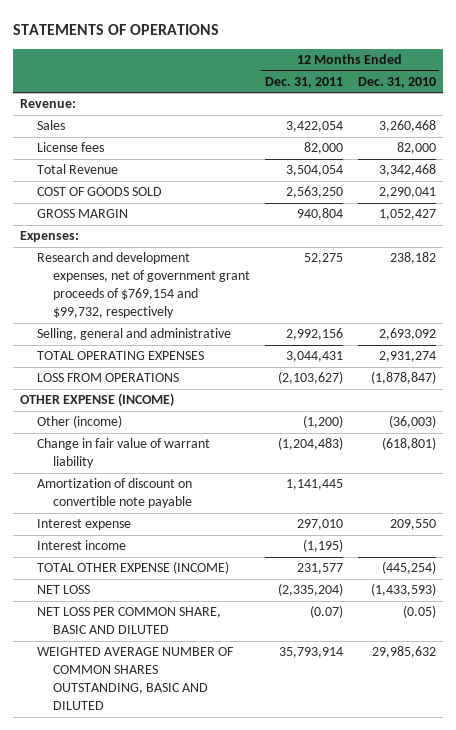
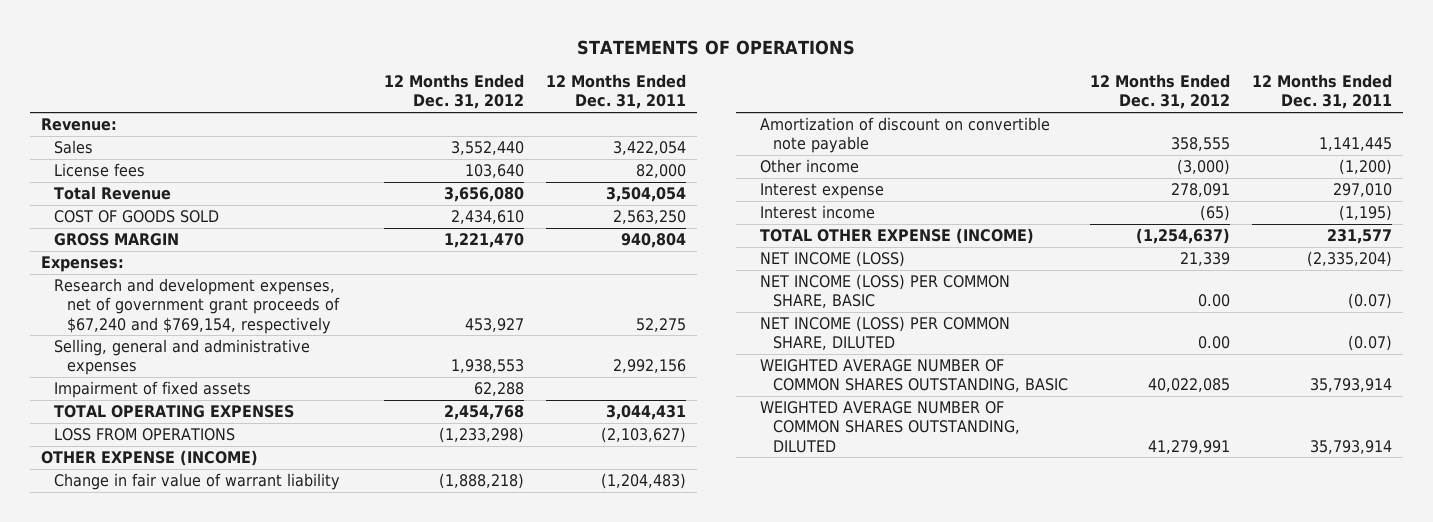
- | 12 Months Ended Dec. 31, 2011 | 12 Months Ended Dec. 31, 2010
+ | 12 Months Ended Dec. 31, 2012 | 12 Months Ended Dec. 31, 2011
- Research and development expenses, net of government grant proceeds of $769,154 and $99,732, respectively | 52,275 | 238,182
- Selling, general and administrative | 2,992,156 | 2,693,092
+ Research and development expenses, net of government grant proceeds of $67,240 and $769,154, respectively | 453,927 | 52,275
+ Selling, general and administrative expenses | 1,938,553 | 2,992,156
+ Impairment of fixed assets | 62,288 |
- Other (income) | (1,200) | (36,003)
+ Other income | (3,000) | (1,200)
- NET LOSS | (2,335,204) | (1,433,593)
- NET LOSS PER COMMON SHARE, BASIC AND DILUTED | (0.07) | (0.05)
- WEIGHTED AVERAGE NUMBER OF COMMON SHARES OUTSTANDING, BASIC AND DILUTED | 35,793,914 | 29,985,632
+ NET INCOME (LOSS) | 21,339 | (2,335,204)
+ NET INCOME (LOSS) PER COMMON SHARE, BASIC | 0.00 | (0.07)
+ NET INCOME (LOSS) PER COMMON SHARE, DILUTED | 0.00 | (0.07)
+ WEIGHTED AVERAGE NUMBER OF COMMON SHARES OUTSTANDING, BASIC | 40,022,085 | 35,793,914
+ WEIGHTED AVERAGE NUMBER OF COMMON SHARES OUTSTANDING, DILUTED | 41,279,991 | 35,793,914

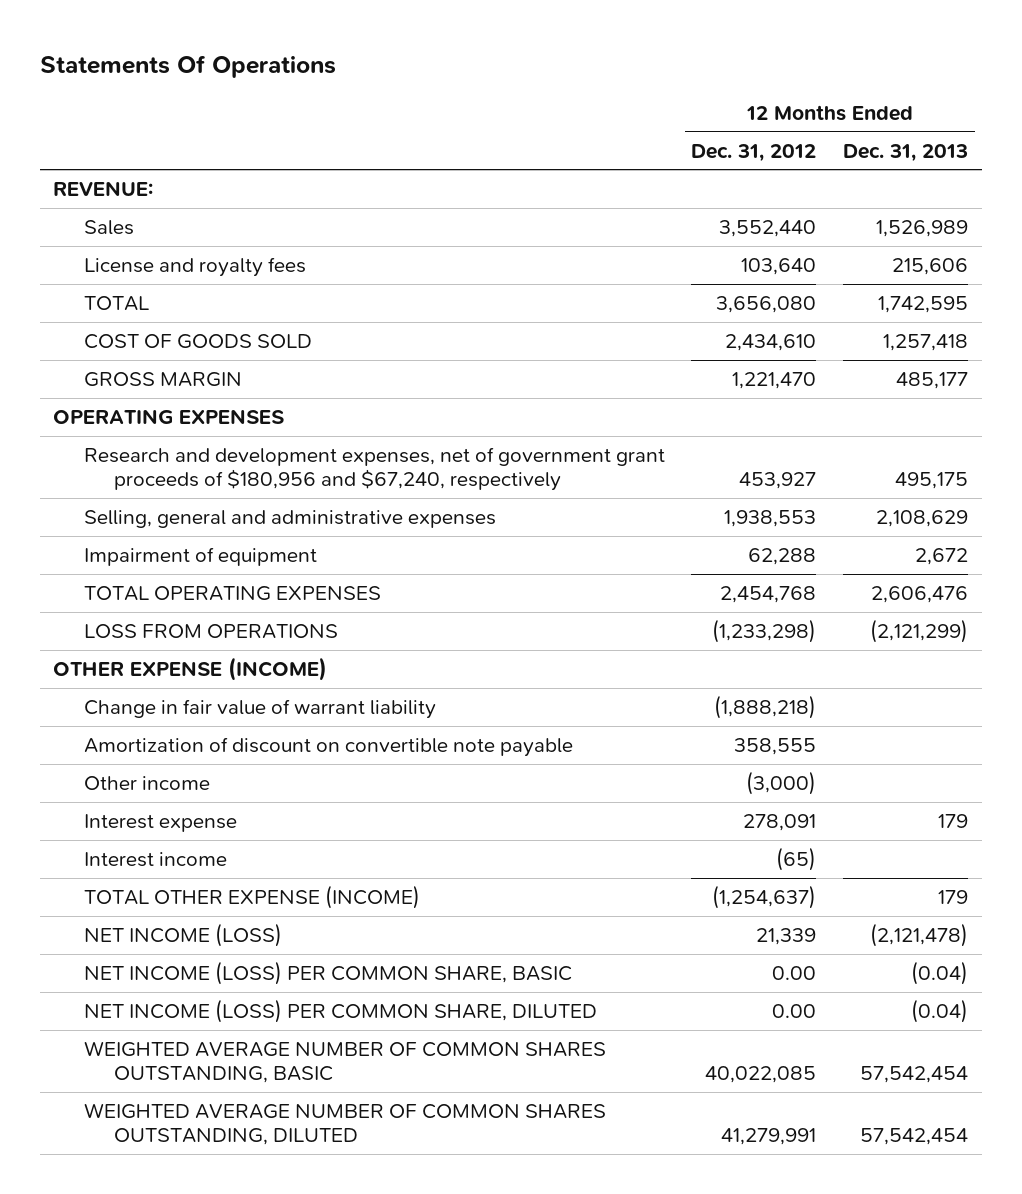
- STATEMENTS OF OPERATIONS
+ Statements Of Operations
- | 12 Months Ended Dec. 31, 2012 | 12 Months Ended Dec. 31, 2011
+ | 12 Months Ended Dec. 31, 2012 | 12 Months Ended Dec. 31, 2013
- Revenue:
+ REVENUE:
- License fees | 103,640 | 82,000
- Total Revenue | 3,656,080 | 3,504,054
+ License and royalty fees | 103,640 | 215,606
+ TOTAL | 3,656,080 | 1,742,595
- Expenses:
- Research and development expenses, net of government grant proceeds of $67,240 and $769,154, respectively | 453,927 | 52,275
+ OPERATING EXPENSES
+ Research and development expenses, net of government grant proceeds of $180,956 and $67,240, respectively | 453,927 | 495,175
- Impairment of fixed assets | 62,288 |
+ Impairment of equipment | 62,288 | 2,672

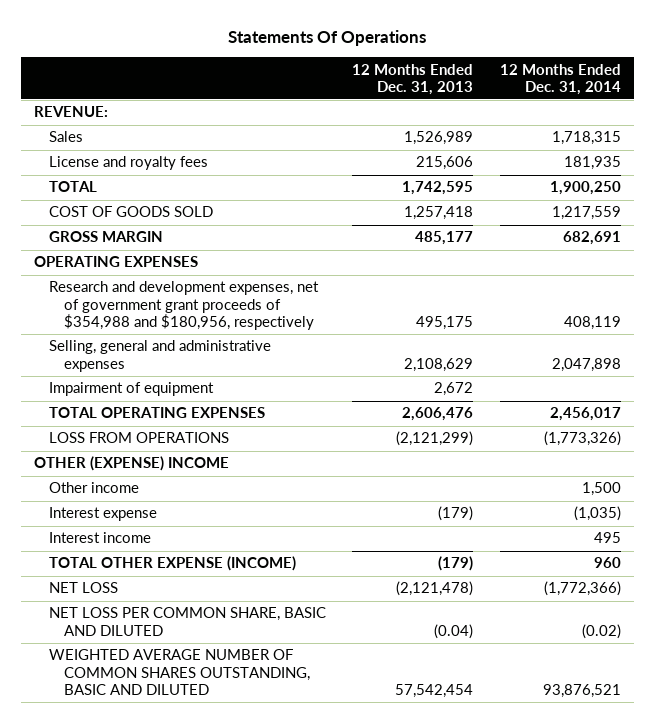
- | 12 Months Ended Dec. 31, 2012 | 12 Months Ended Dec. 31, 2013
+ | 12 Months Ended Dec. 31, 2013 | 12 Months Ended Dec. 31, 2014
- Research and development expenses, net of government grant proceeds of $180,956 and $67,240, respectively | 453,927 | 495,175
+ Research and development expenses, net of government grant proceeds of $354,988 and $180,956, respectively | 495,175 | 408,119
- OTHER EXPENSE (INCOME)
- Change in fair value of warrant liability | (1,888,218) |
- Amortization of discount on convertible note payable | 358,555 |
+ OTHER (EXPENSE) INCOME
- Interest expense | 278,091 | 179
+ Interest expense | (179) | (1,035)
- TOTAL OTHER EXPENSE (INCOME) | (1,254,637) | 179
- NET INCOME (LOSS) | 21,339 | (2,121,478)
- NET INCOME (LOSS) PER COMMON SHARE, BASIC | 0.00 | (0.04)
- NET INCOME (LOSS) PER COMMON SHARE, DILUTED | 0.00 | (0.04)
- WEIGHTED AVERAGE NUMBER OF COMMON SHARES OUTSTANDING, BASIC | 40,022,085 | 57,542,454
- WEIGHTED AVERAGE NUMBER OF COMMON SHARES OUTSTANDING, DILUTED | 41,279,991 | 57,542,454
+ TOTAL OTHER EXPENSE (INCOME) | (179) | 960
+ NET LOSS | (2,121,478) | (1,772,366)
+ NET LOSS PER COMMON SHARE, BASIC AND DILUTED | (0.04) | (0.02)
+ WEIGHTED AVERAGE NUMBER OF COMMON SHARES OUTSTANDING, BASIC AND DILUTED | 57,542,454 | 93,876,521

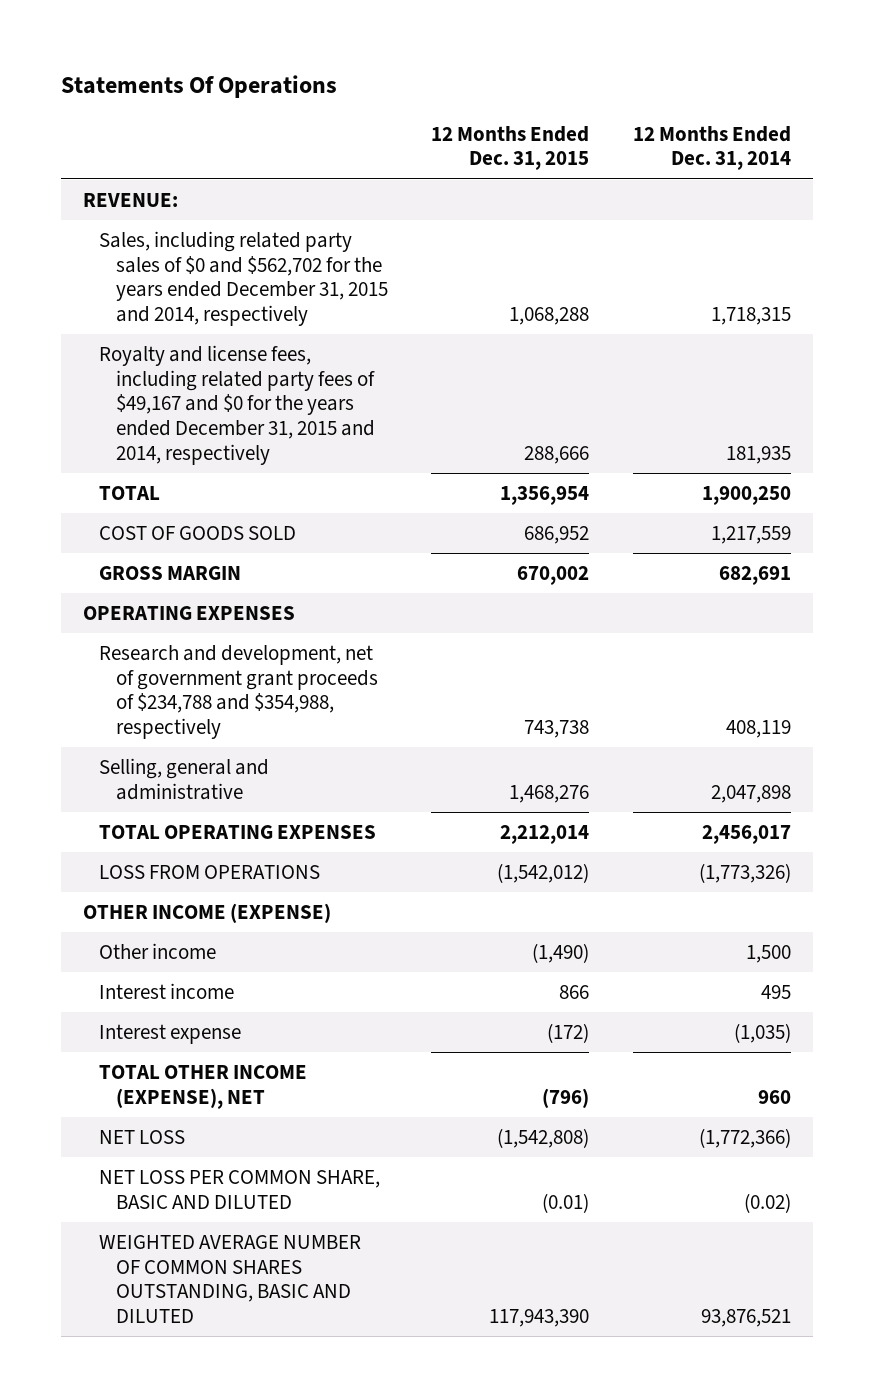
- | 12 Months Ended Dec. 31, 2013 | 12 Months Ended Dec. 31, 2014
+ | 12 Months Ended Dec. 31, 2015 | 12 Months Ended Dec. 31, 2014
- Sales | 1,526,989 | 1,718,315
- License and royalty fees | 215,606 | 181,935
+ Sales, including related party sales of $0 and $562,702 for the years ended December 31, 2015 and 2014, respectively | 1,068,288 | 1,718,315
+ Royalty and license fees, including related party fees of $49,167 and $0 for the years ended December 31, 2015 and 2014, respectively | 288,666 | 181,935
- Research and development expenses, net of government grant proceeds of $354,988 and $180,956, respectively | 495,175 | 408,119
- Selling, general and administrative expenses | 2,108,629 | 2,047,898
- Impairment of equipment | 2,672 |
+ Research and development, net of government grant proceeds of $234,788 and $354,988, respectively | 743,738 | 408,119
+ Selling, general and administrative | 1,468,276 | 2,047,898
- OTHER (EXPENSE) INCOME
+ OTHER INCOME (EXPENSE)
- TOTAL OTHER EXPENSE (INCOME) | (179) | 960
moved down: Interest expense | (172) | (1,035)
+ TOTAL OTHER INCOME (EXPENSE), NET | (796) | 960

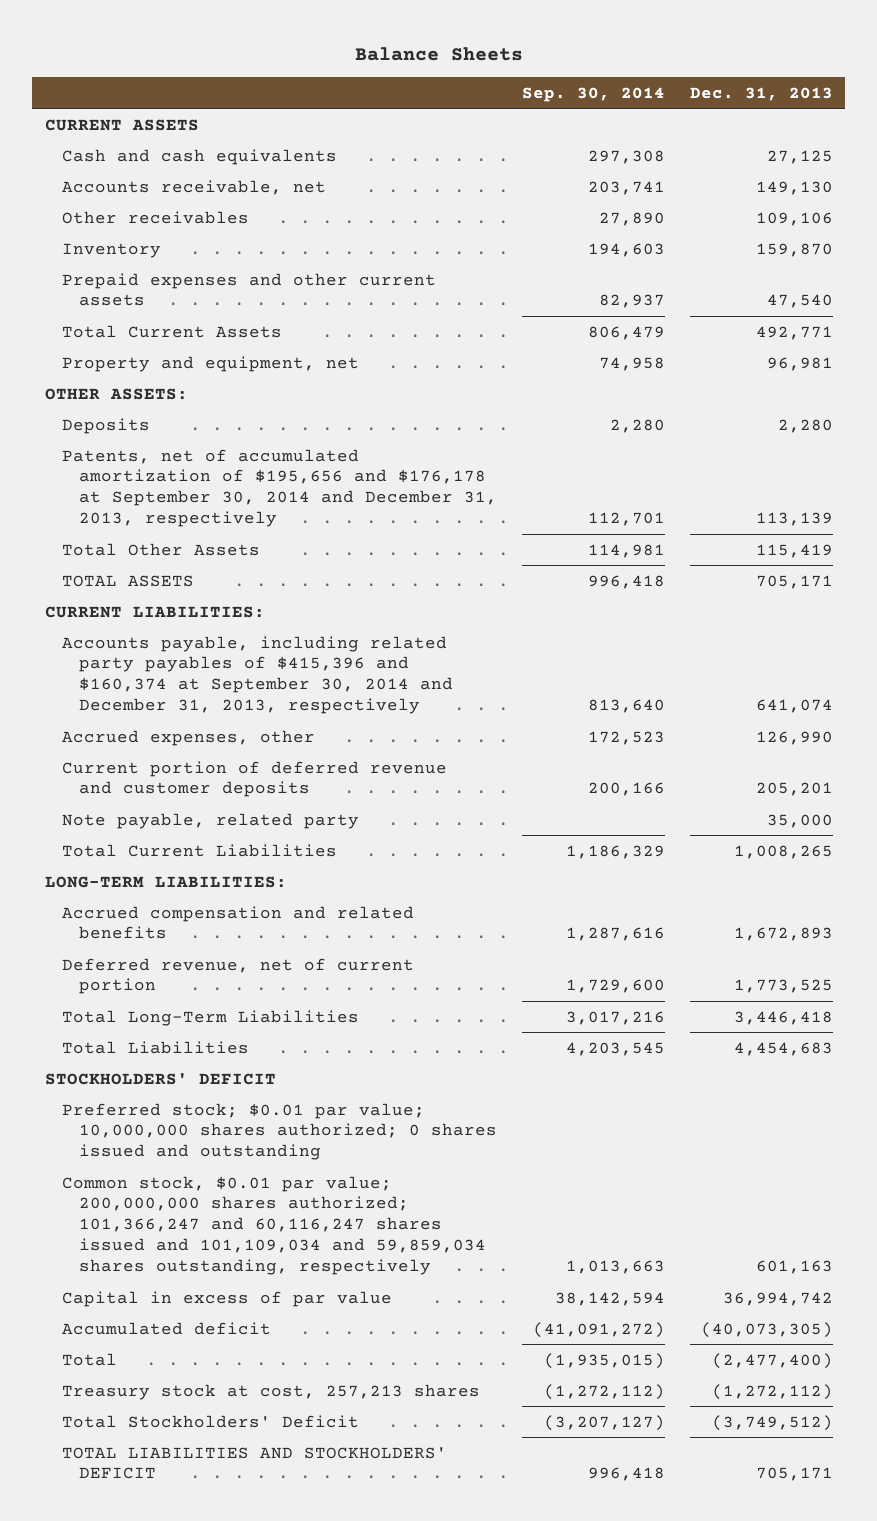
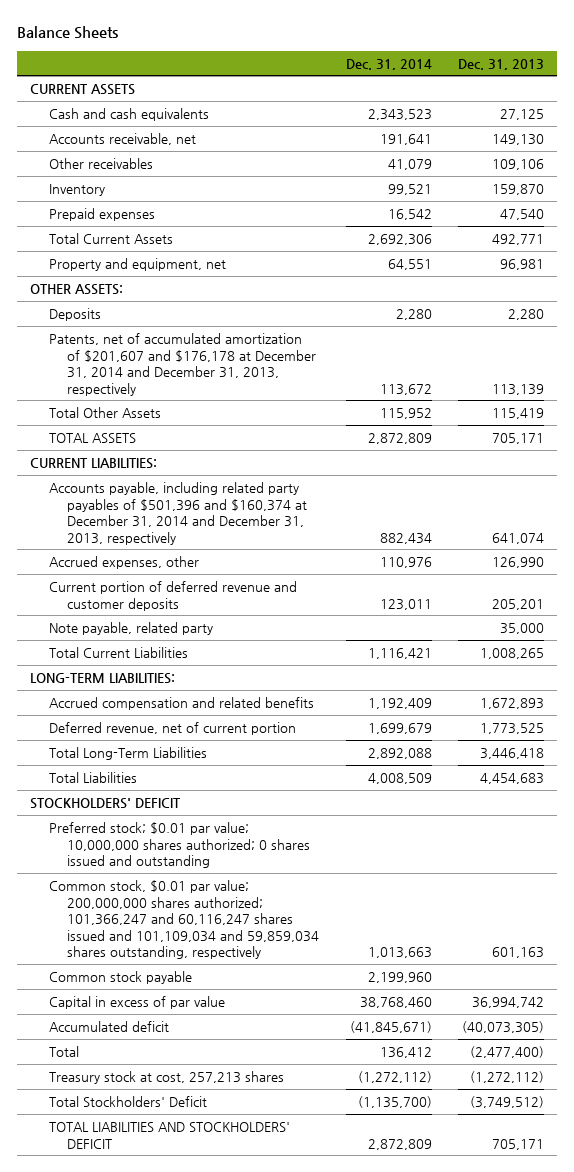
- | Sep. 30, 2014 | Dec. 31, 2013
+ | Dec. 31, 2014 | Dec. 31, 2013
- Prepaid expenses and other current assets | 82,937 | 47,540
+ Prepaid expenses | 16,542 | 47,540
- Patents, net of accumulated amortization of $195,656 and $176,178 at September 30, 2014 and December 31, 2013, respectively | 112,701 | 113,139
+ Patents, net of accumulated amortization of $201,607 and $176,178 at December 31, 2014 and December 31, 2013, respectively | 113,672 | 113,139
- Accounts payable, including related party payables of $415,396 and $160,374 at September 30, 2014 and December 31, 2013, respectively | 813,640 | 641,074
+ Accounts payable, including related party payables of $501,396 and $160,374 at December 31, 2014 and December 31, 2013, respectively | 882,434 | 641,074
+ Common stock payable | 2,199,960 |

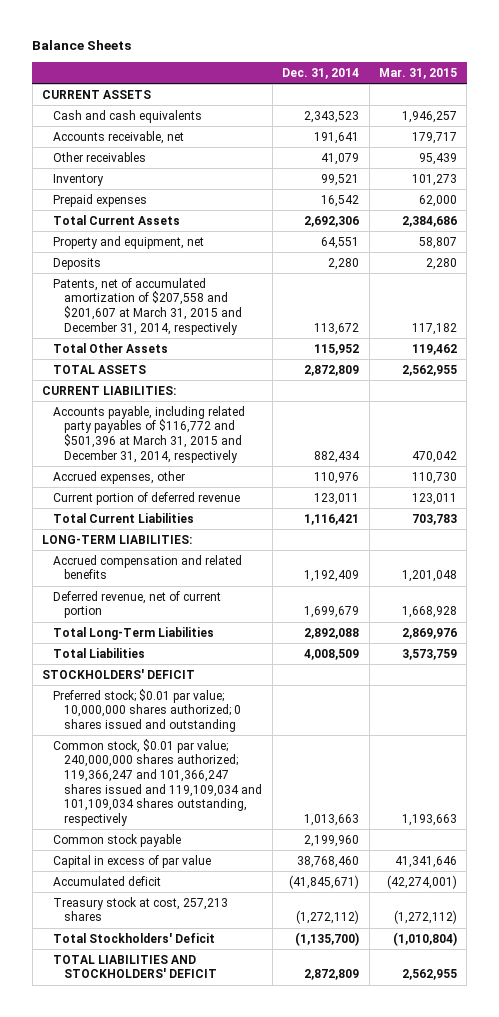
- | Dec. 31, 2014 | Dec. 31, 2013
+ | Dec. 31, 2014 | Mar. 31, 2015
- OTHER ASSETS:
- Patents, net of accumulated amortization of $201,607 and $176,178 at December 31, 2014 and December 31, 2013, respectively | 113,672 | 113,139
+ Patents, net of accumulated amortization of $207,558 and $201,607 at March 31, 2015 and December 31, 2014, respectively | 113,672 | 117,182
- Accounts payable, including related party payables of $501,396 and $160,374 at December 31, 2014 and December 31, 2013, respectively | 882,434 | 641,074
+ Accounts payable, including related party payables of $116,772 and $501,396 at March 31, 2015 and December 31, 2014, respectively | 882,434 | 470,042
- Current portion of deferred revenue and customer deposits | 123,011 | 205,201
- Note payable, related party | | 35,000
+ Current portion of deferred revenue | 123,011 | 123,011
- Common stock, $0.01 par value; 200,000,000 shares authorized; 101,366,247 and 60,116,247 shares issued and 101,109,034 and 59,859,034 shares outstanding, respectively | 1,013,663 | 601,163
+ Common stock, $0.01 par value; 240,000,000 shares authorized; 119,366,247 and 101,366,247 shares issued and 119,109,034 and 101,109,034 shares outstanding, respectively | 1,013,663 | 1,193,663
- Total | 136,412 | (2,477,400)

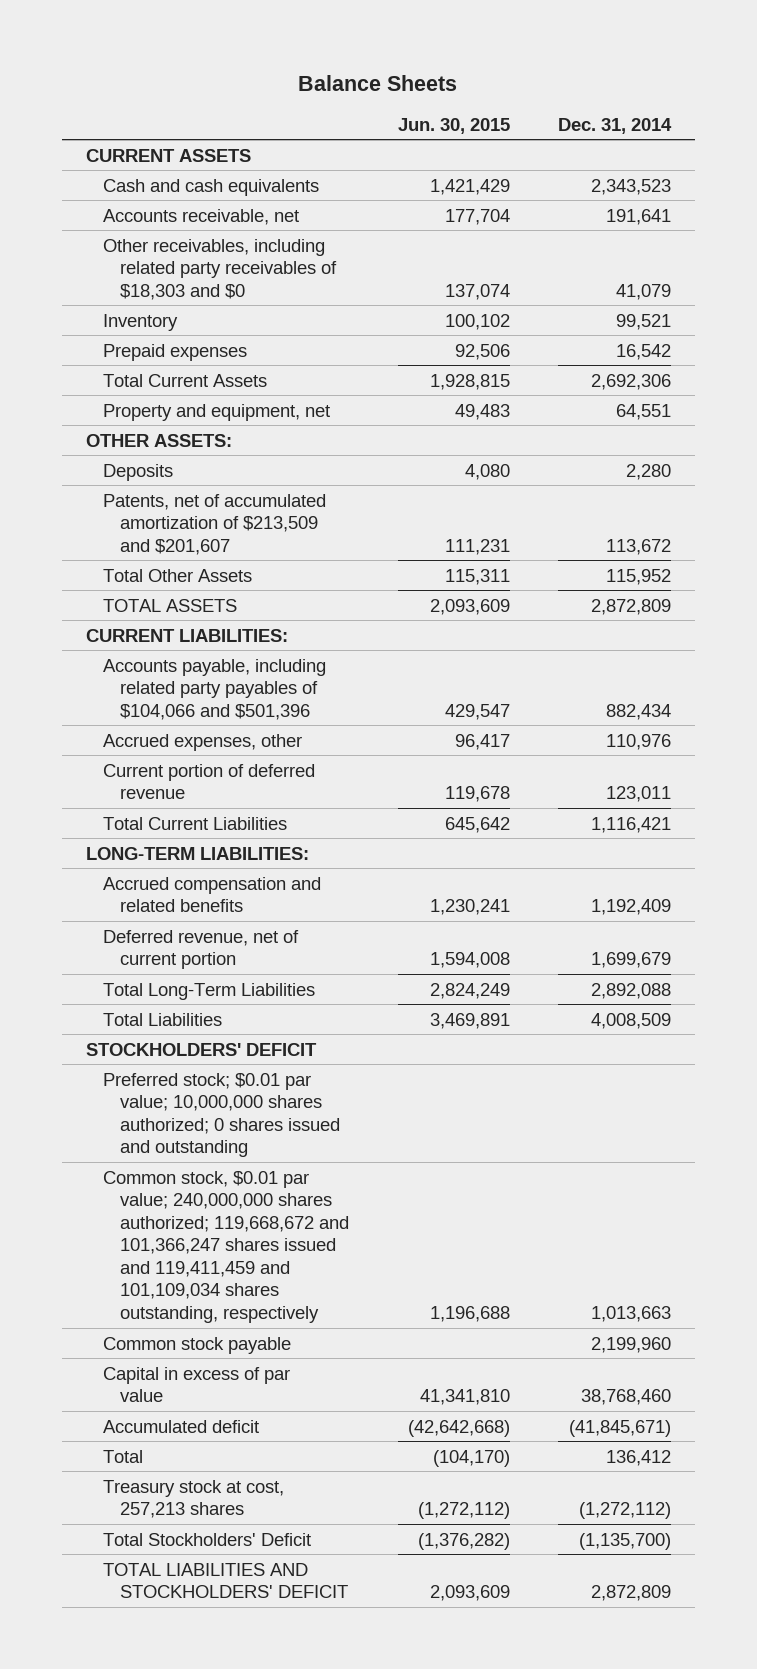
- | Dec. 31, 2014 | Mar. 31, 2015
+ | Jun. 30, 2015 | Dec. 31, 2014
- Other receivables | 41,079 | 95,439
+ Other receivables, including related party receivables of $18,303 and $0 | 137,074 | 41,079
+ OTHER ASSETS:
- Patents, net of accumulated amortization of $207,558 and $201,607 at March 31, 2015 and December 31, 2014, respectively | 113,672 | 117,182
+ Patents, net of accumulated amortization of $213,509 and $201,607 | 111,231 | 113,672
- Accounts payable, including related party payables of $116,772 and $501,396 at March 31, 2015 and December 31, 2014, respectively | 882,434 | 470,042
+ Accounts payable, including related party payables of $104,066 and $501,396 | 429,547 | 882,434
- Common stock, $0.01 par value; 240,000,000 shares authorized; 119,366,247 and 101,366,247 shares issued and 119,109,034 and 101,109,034 shares outstanding, respectively | 1,013,663 | 1,193,663
+ Common stock, $0.01 par value; 240,000,000 shares authorized; 119,668,672 and 101,366,247 shares issued and 119,411,459 and 101,109,034 shares outstanding, respectively | 1,196,688 | 1,013,663
+ Total | (104,170) | 136,412

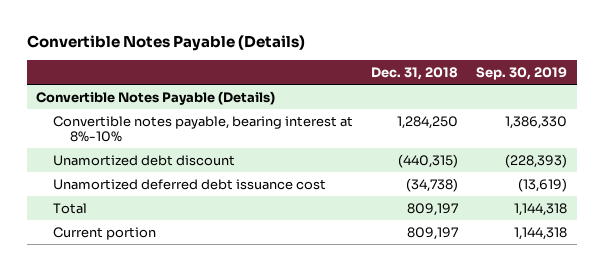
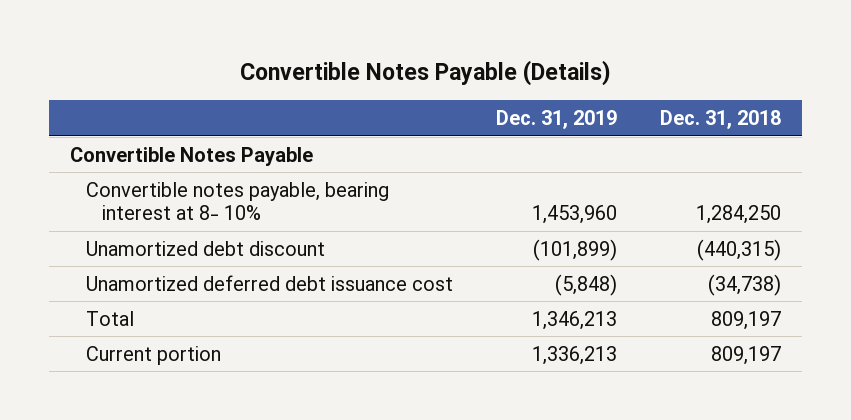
- | Dec. 31, 2018 | Sep. 30, 2019
+ | Dec. 31, 2019 | Dec. 31, 2018
- Convertible Notes Payable (Details)
- Convertible notes payable, bearing interest at 8%-10% | 1,284,250 | 1,386,330
+ Convertible Notes Payable
+ Convertible notes payable, bearing interest at 8- 10% | 1,453,960 | 1,284,250

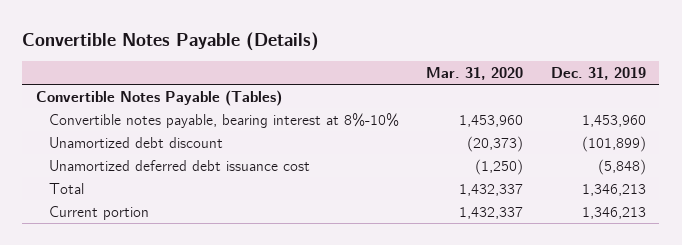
- | Dec. 31, 2019 | Dec. 31, 2018
+ | Mar. 31, 2020 | Dec. 31, 2019
- Convertible Notes Payable
- Convertible notes payable, bearing interest at 8- 10% | 1,453,960 | 1,284,250
+ Convertible Notes Payable (Tables)
+ Convertible notes payable, bearing interest at 8%-10% | 1,453,960 | 1,453,960
- Current portion | 1,336,213 | 809,197
+ Current portion | 1,432,337 | 1,346,213

